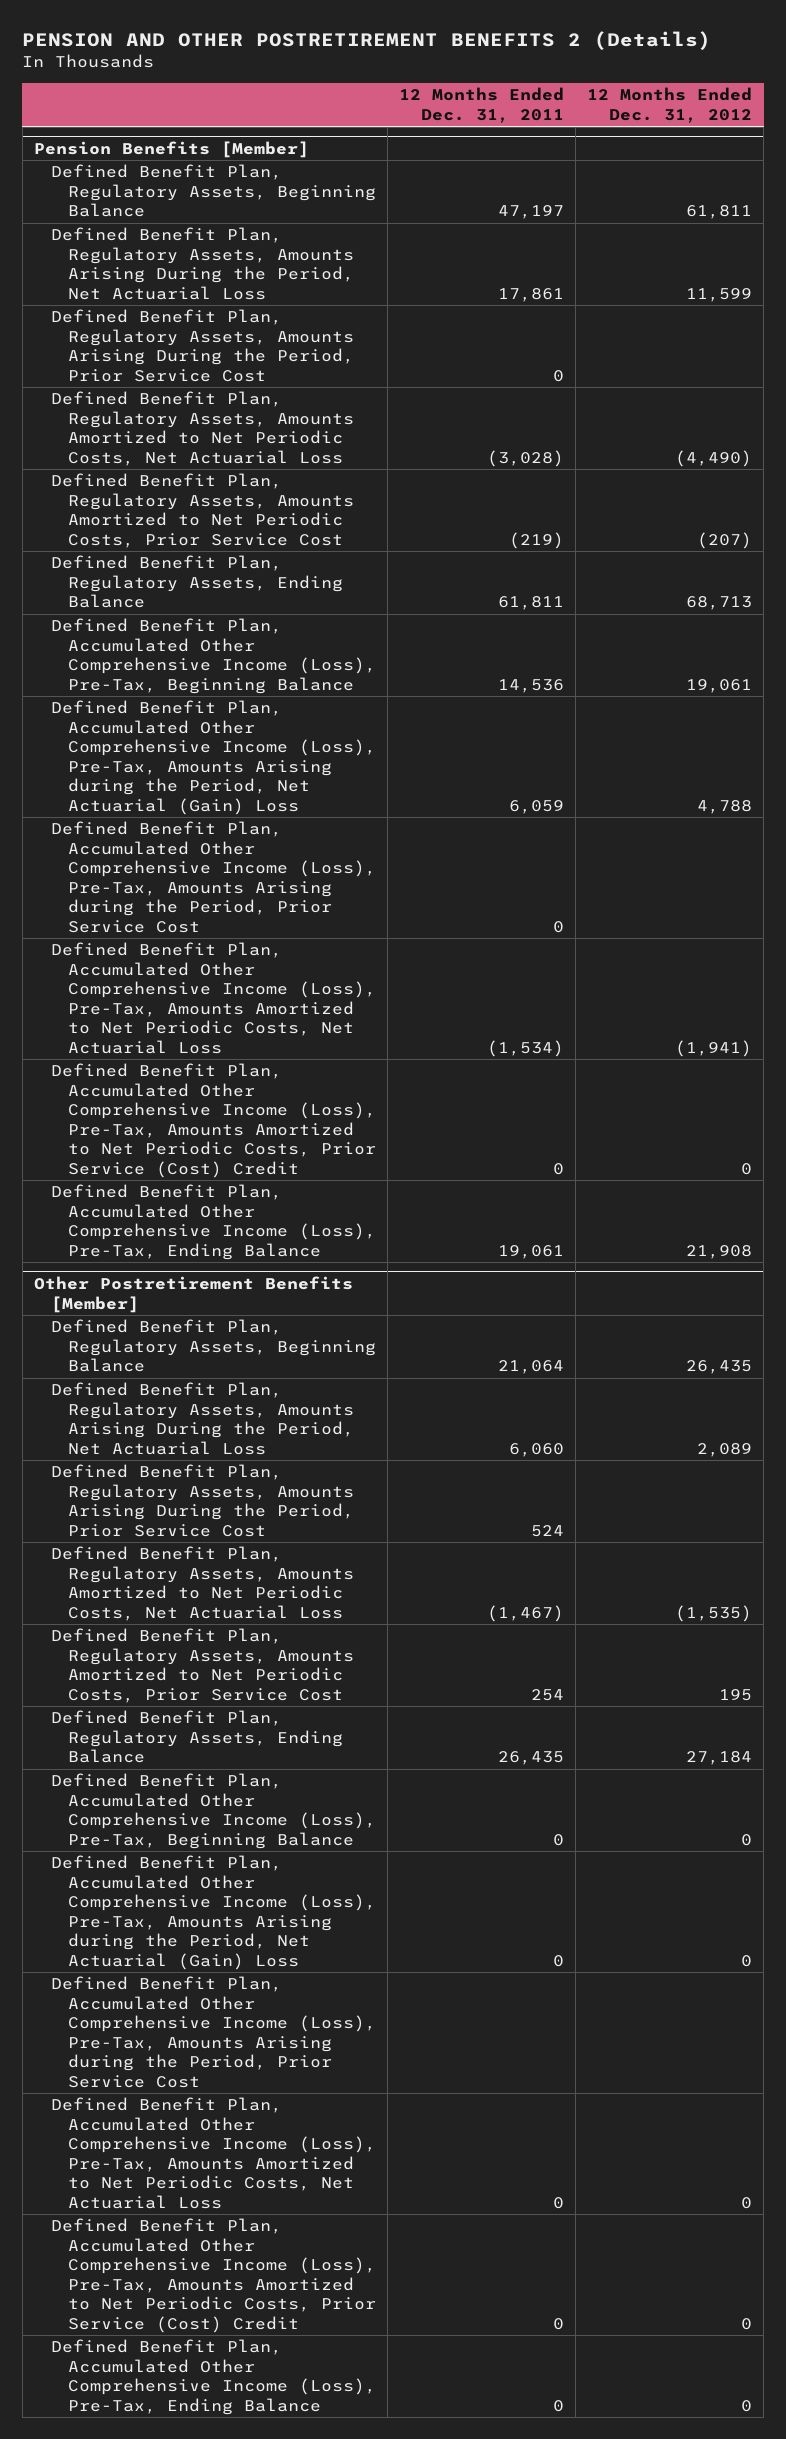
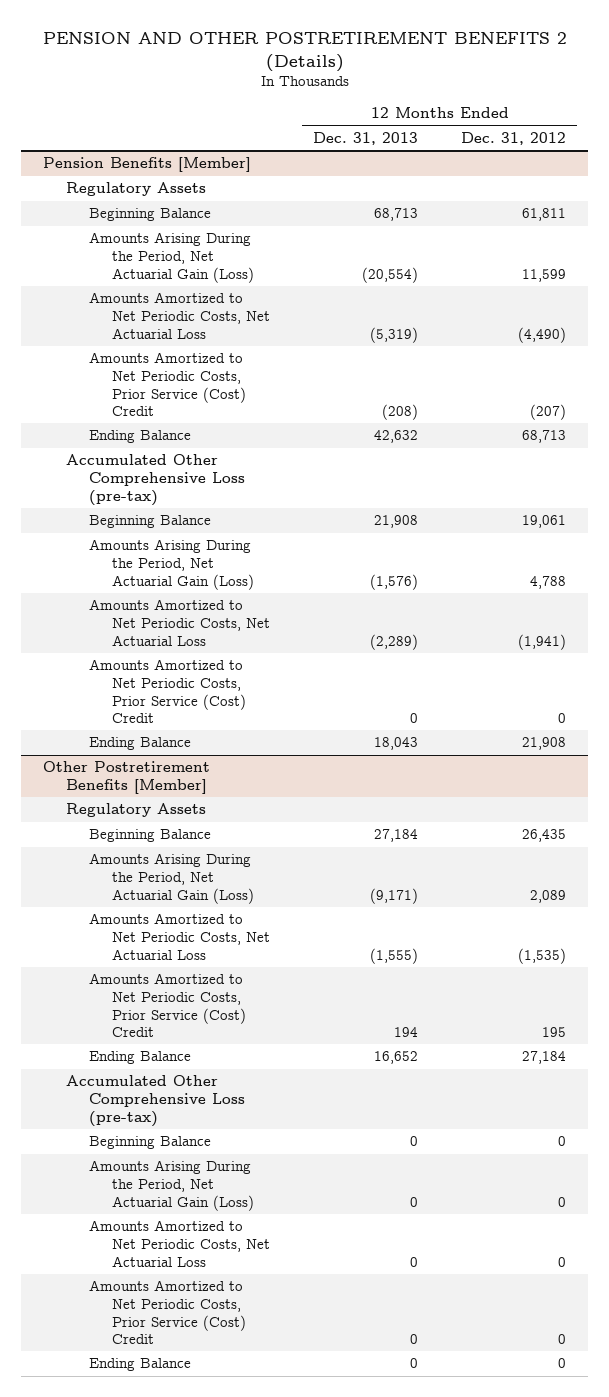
- | 12 Months Ended Dec. 31, 2011 | 12 Months Ended Dec. 31, 2012
+ | 12 Months Ended Dec. 31, 2013 | 12 Months Ended Dec. 31, 2012
@ Pension Benefits [Member]
- Defined Benefit Plan, Regulatory Assets, Beginning Balance | 47,197 | 61,811
- Defined Benefit Plan, Regulatory Assets, Amounts Arising During the Period, Net Actuarial Loss | 17,861 | 11,599
- Defined Benefit Plan, Regulatory Assets, Amounts Arising During the Period, Prior Service Cost | 0 |
- Defined Benefit Plan, Regulatory Assets, Amounts Amortized to Net Periodic Costs, Net Actuarial Loss | (3,028) | (4,490)
- Defined Benefit Plan, Regulatory Assets, Amounts Amortized to Net Periodic Costs, Prior Service Cost | (219) | (207)
- Defined Benefit Plan, Regulatory Assets, Ending Balance | 61,811 | 68,713
- Defined Benefit Plan, Accumulated Other Comprehensive Income (Loss), Pre-Tax, Beginning Balance | 14,536 | 19,061
- Defined Benefit Plan, Accumulated Other Comprehensive Income (Loss), Pre-Tax, Amounts Arising during the Period, Net Actuarial (Gain) Loss | 6,059 | 4,788
- Defined Benefit Plan, Accumulated Other Comprehensive Income (Loss), Pre-Tax, Amounts Arising during the Period, Prior Service Cost | 0 |
- Defined Benefit Plan, Accumulated Other Comprehensive Income (Loss), Pre-Tax, Amounts Amortized to Net Periodic Costs, Net Actuarial Loss | (1,534) | (1,941)
- Defined Benefit Plan, Accumulated Other Comprehensive Income (Loss), Pre-Tax, Amounts Amortized to Net Periodic Costs, Prior Service (Cost) Credit | 0 | 0
- Defined Benefit Plan, Accumulated Other Comprehensive Income (Loss), Pre-Tax, Ending Balance | 19,061 | 21,908
+ Regulatory Assets
+ Beginning Balance | 68,713 | 61,811
+ Amounts Arising During the Period, Net Actuarial Gain (Loss) | (20,554) | 11,599
+ Amounts Amortized to Net Periodic Costs, Net Actuarial Loss | (5,319) | (4,490)
+ Amounts Amortized to Net Periodic Costs, Prior Service (Cost) Credit | (208) | (207)
+ Ending Balance | 42,632 | 68,713
+ Accumulated Other Comprehensive Loss (pre-tax)
+ Beginning Balance | 21,908 | 19,061
+ Amounts Arising During the Period, Net Actuarial Gain (Loss) | (1,576) | 4,788
+ Amounts Amortized to Net Periodic Costs, Net Actuarial Loss | (2,289) | (1,941)
+ Amounts Amortized to Net Periodic Costs, Prior Service (Cost) Credit | 0 | 0
+ Ending Balance | 18,043 | 21,908
@ Other Postretirement Benefits [Member]
- Defined Benefit Plan, Regulatory Assets, Beginning Balance | 21,064 | 26,435
- Defined Benefit Plan, Regulatory Assets, Amounts Arising During the Period, Net Actuarial Loss | 6,060 | 2,089
- Defined Benefit Plan, Regulatory Assets, Amounts Arising During the Period, Prior Service Cost | 524 |
- Defined Benefit Plan, Regulatory Assets, Amounts Amortized to Net Periodic Costs, Net Actuarial Loss | (1,467) | (1,535)
- Defined Benefit Plan, Regulatory Assets, Amounts Amortized to Net Periodic Costs, Prior Service Cost | 254 | 195
- Defined Benefit Plan, Regulatory Assets, Ending Balance | 26,435 | 27,184
- Defined Benefit Plan, Accumulated Other Comprehensive Income (Loss), Pre-Tax, Beginning Balance | 0 | 0
- Defined Benefit Plan, Accumulated Other Comprehensive Income (Loss), Pre-Tax, Amounts Arising during the Period, Net Actuarial (Gain) Loss | 0 | 0
- Defined Benefit Plan, Accumulated Other Comprehensive Income (Loss), Pre-Tax, Amounts Arising during the Period, Prior Service Cost
- Defined Benefit Plan, Accumulated Other Comprehensive Income (Loss), Pre-Tax, Amounts Amortized to Net Periodic Costs, Net Actuarial Loss | 0 | 0
- Defined Benefit Plan, Accumulated Other Comprehensive Income (Loss), Pre-Tax, Amounts Amortized to Net Periodic Costs, Prior Service (Cost) Credit | 0 | 0
- Defined Benefit Plan, Accumulated Other Comprehensive Income (Loss), Pre-Tax, Ending Balance | 0 | 0
+ Regulatory Assets
+ Beginning Balance | 27,184 | 26,435
+ Amounts Arising During the Period, Net Actuarial Gain (Loss) | (9,171) | 2,089
+ Amounts Amortized to Net Periodic Costs, Net Actuarial Loss | (1,555) | (1,535)
+ Amounts Amortized to Net Periodic Costs, Prior Service (Cost) Credit | 194 | 195
+ Ending Balance | 16,652 | 27,184
+ Accumulated Other Comprehensive Loss (pre-tax)
+ Beginning Balance | 0 | 0
+ Amounts Arising During the Period, Net Actuarial Gain (Loss) | 0 | 0
+ Amounts Amortized to Net Periodic Costs, Net Actuarial Loss | 0 | 0
+ Amounts Amortized to Net Periodic Costs, Prior Service (Cost) Credit | 0 | 0
+ Ending Balance | 0 | 0

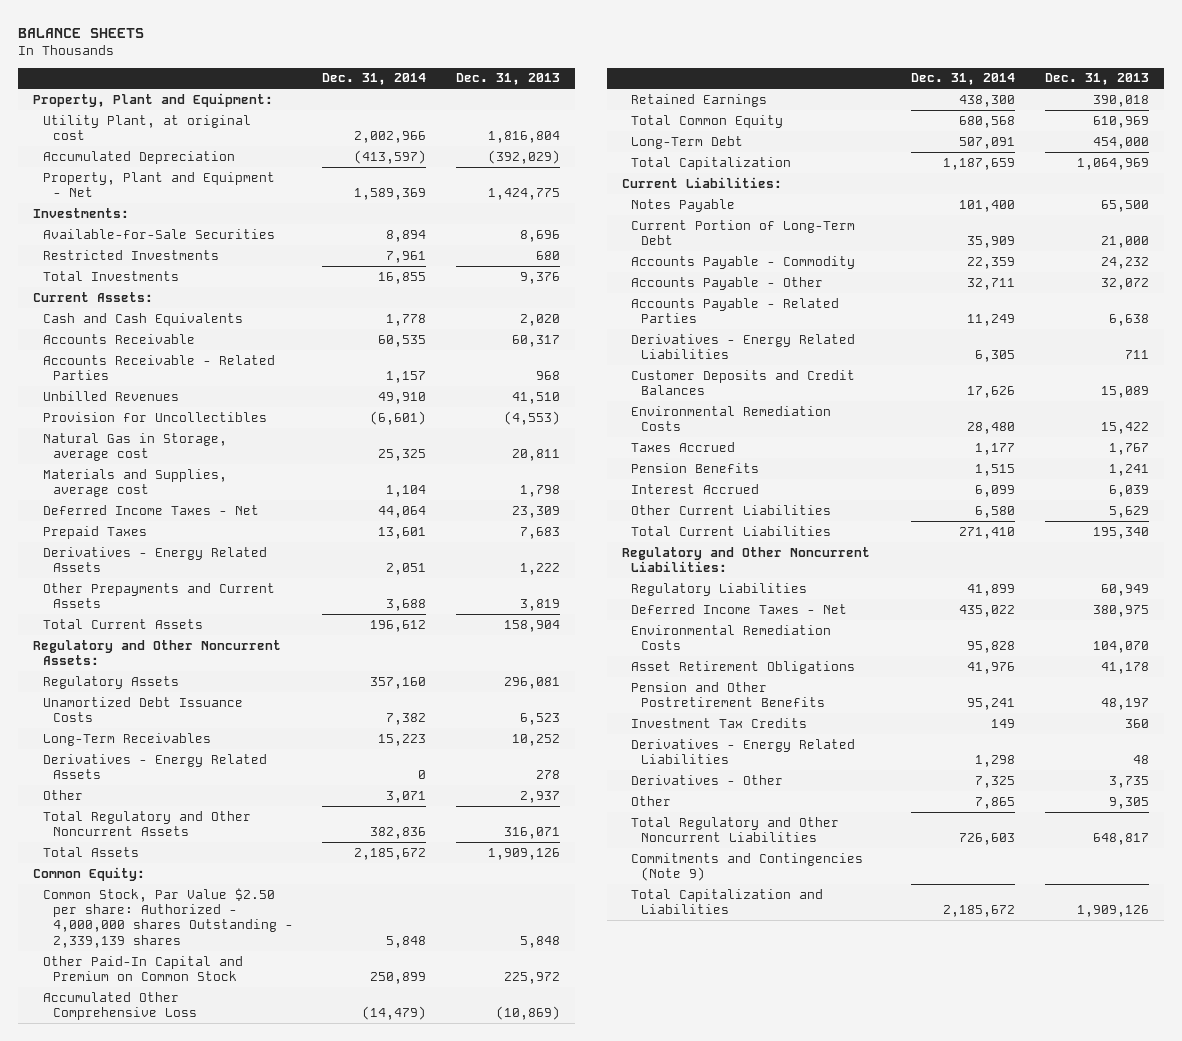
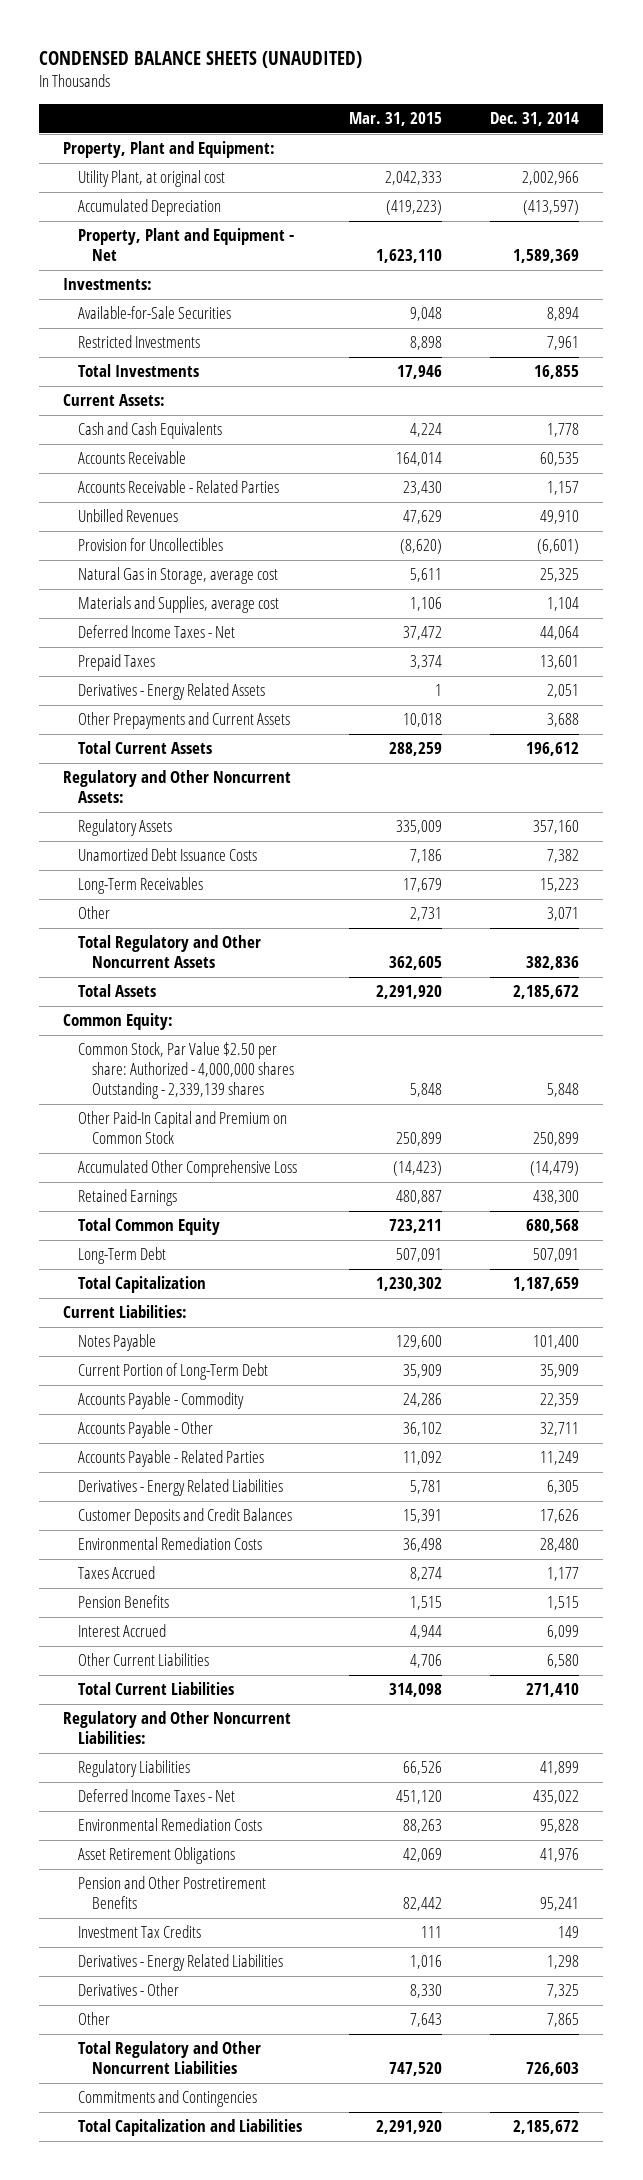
- BALANCE SHEETS
+ CONDENSED BALANCE SHEETS (UNAUDITED)
- | Dec. 31, 2014 | Dec. 31, 2013
+ | Mar. 31, 2015 | Dec. 31, 2014
- Derivatives - Energy Related Assets | 0 | 278
- Commitments and Contingencies (Note 9)
+ Commitments and Contingencies

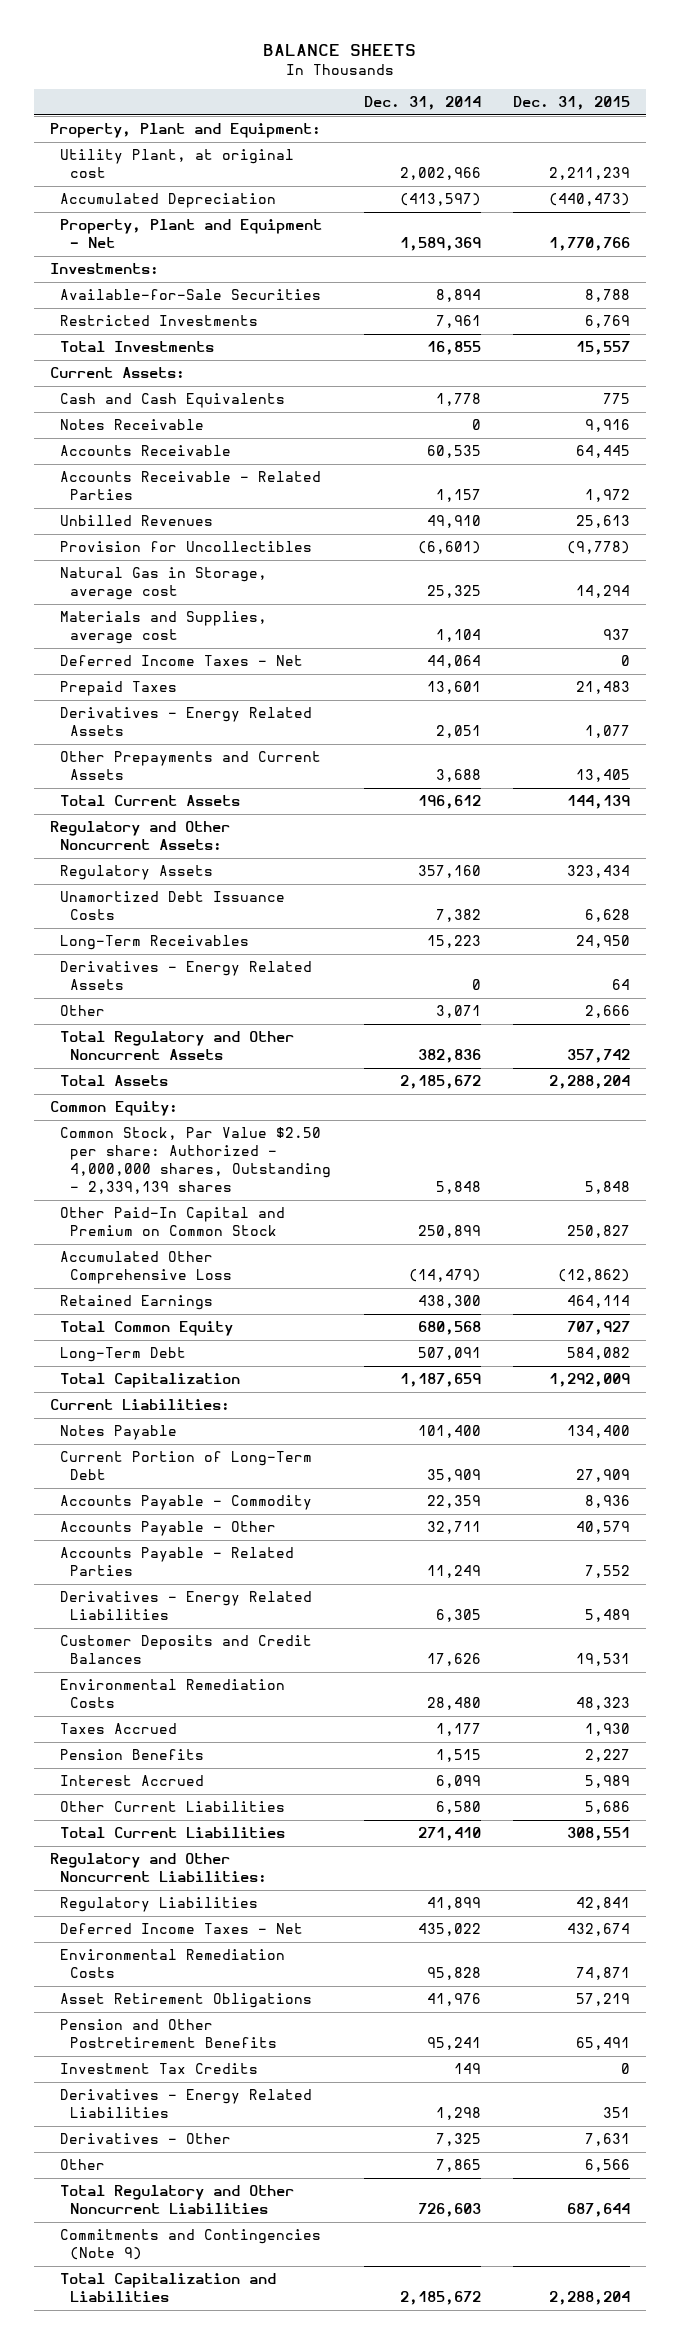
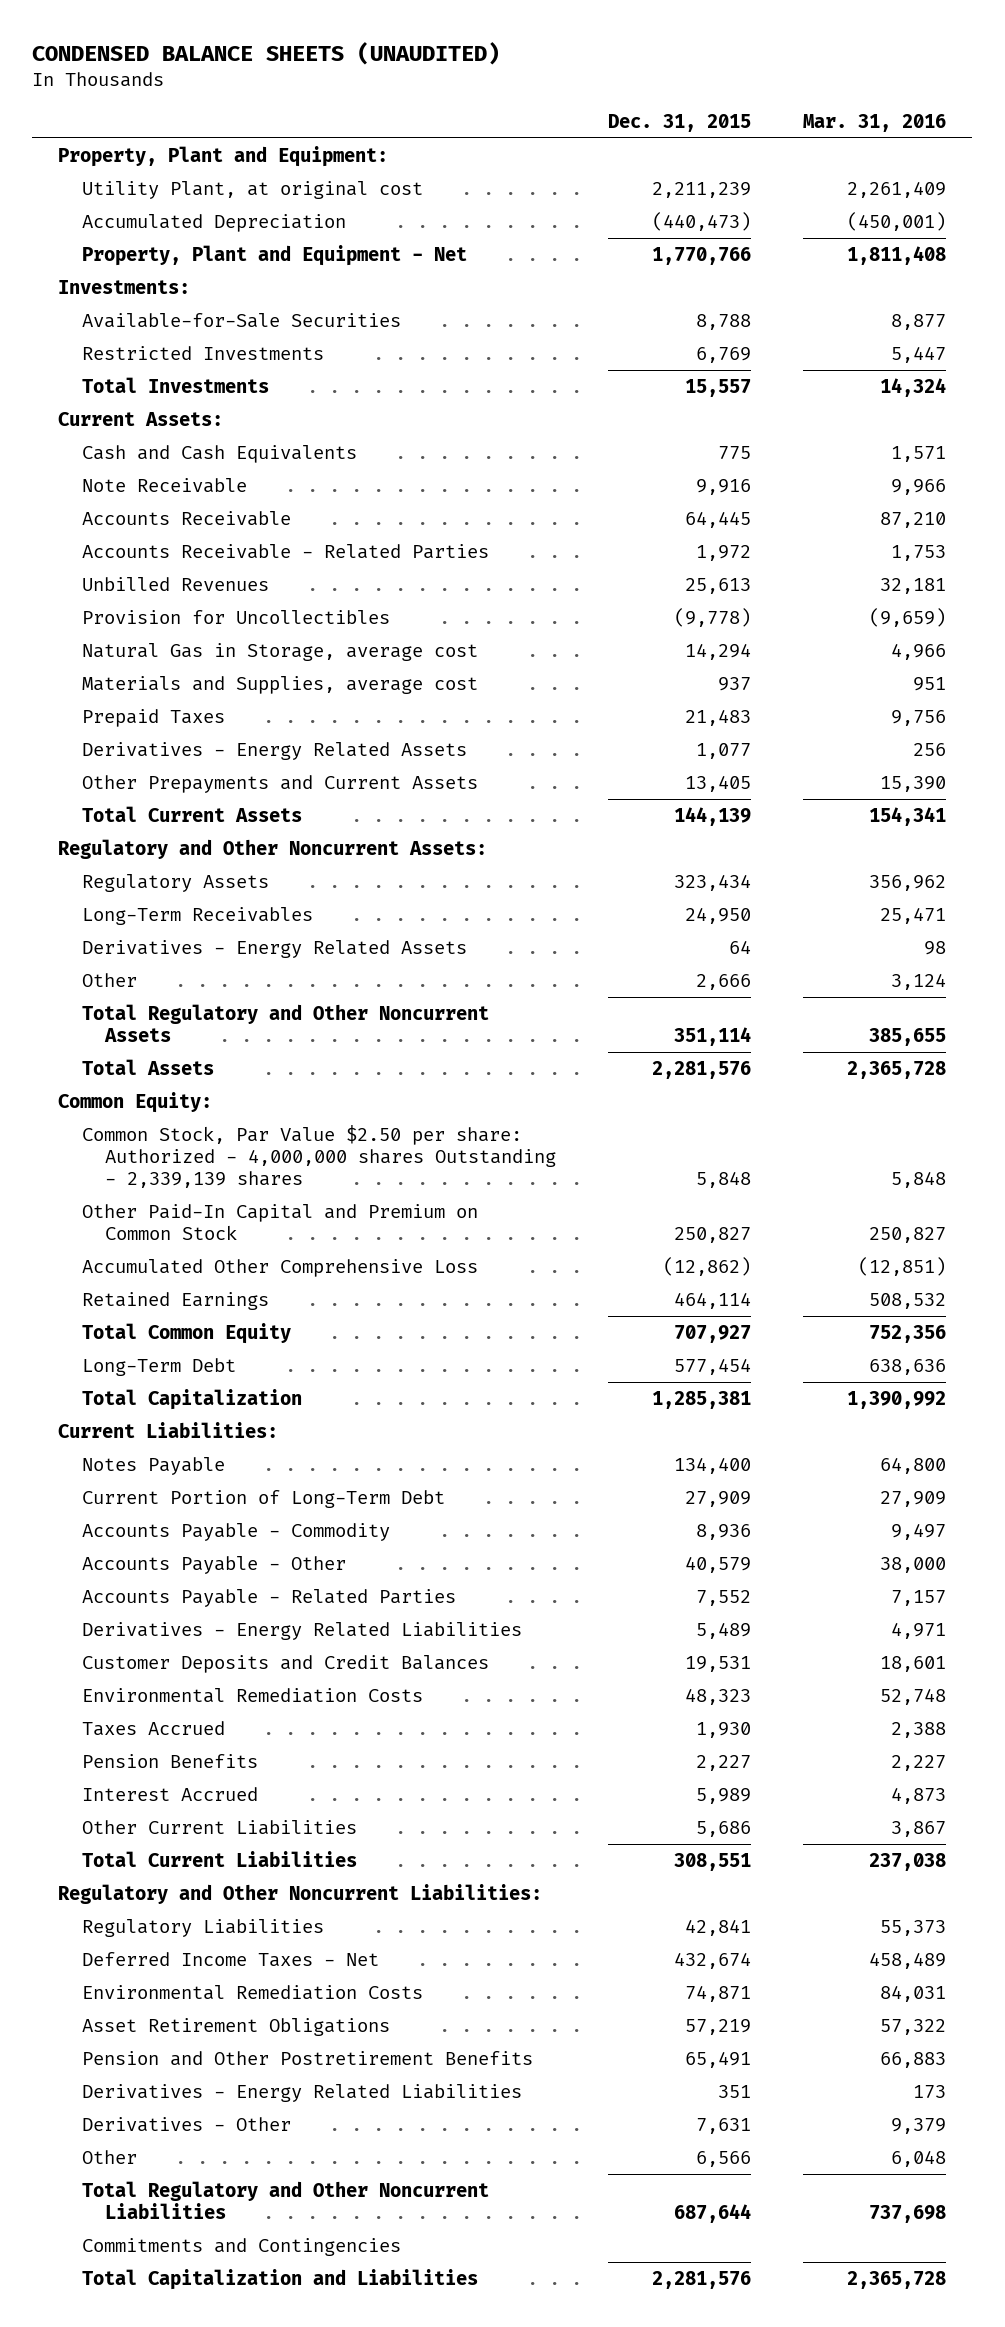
- BALANCE SHEETS
+ CONDENSED BALANCE SHEETS (UNAUDITED)
- | Dec. 31, 2014 | Dec. 31, 2015
+ | Dec. 31, 2015 | Mar. 31, 2016
- Notes Receivable | 0 | 9,916
+ Note Receivable | 9,916 | 9,966
- Deferred Income Taxes - Net | 44,064 | 0
- Unamortized Debt Issuance Costs | 7,382 | 6,628
- Total Regulatory and Other Noncurrent Assets | 382,836 | 357,742
- Total Assets | 2,185,672 | 2,288,204
+ Total Regulatory and Other Noncurrent Assets | 351,114 | 385,655
+ Total Assets | 2,281,576 | 2,365,728
- Common Stock, Par Value $2.50 per share: Authorized - 4,000,000 shares, Outstanding - 2,339,139 shares | 5,848 | 5,848
+ Common Stock, Par Value $2.50 per share: Authorized - 4,000,000 shares Outstanding - 2,339,139 shares | 5,848 | 5,848
- Long-Term Debt | 507,091 | 584,082
- Total Capitalization | 1,187,659 | 1,292,009
+ Long-Term Debt | 577,454 | 638,636
+ Total Capitalization | 1,285,381 | 1,390,992
- Investment Tax Credits | 149 | 0
- Commitments and Contingencies (Note 9)
- Total Capitalization and Liabilities | 2,185,672 | 2,288,204
+ Commitments and Contingencies
+ Total Capitalization and Liabilities | 2,281,576 | 2,365,728

